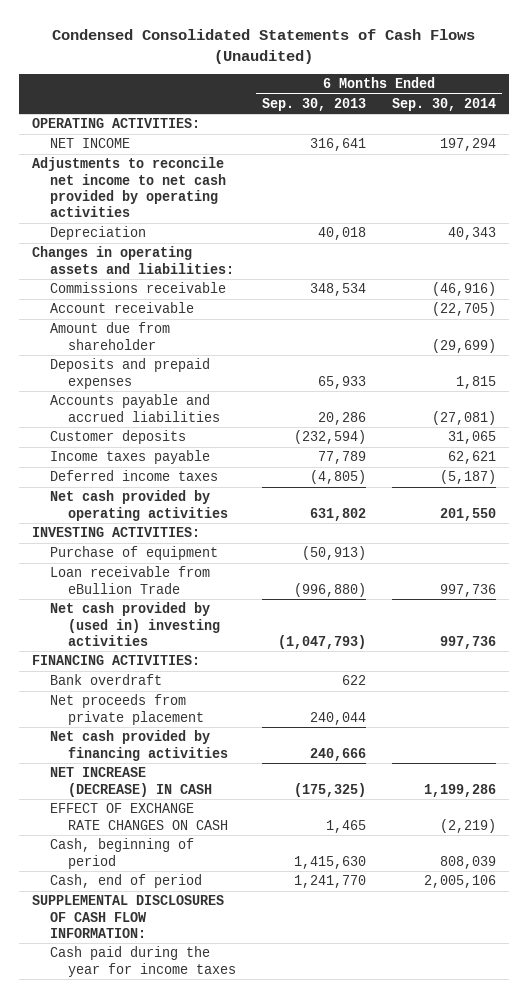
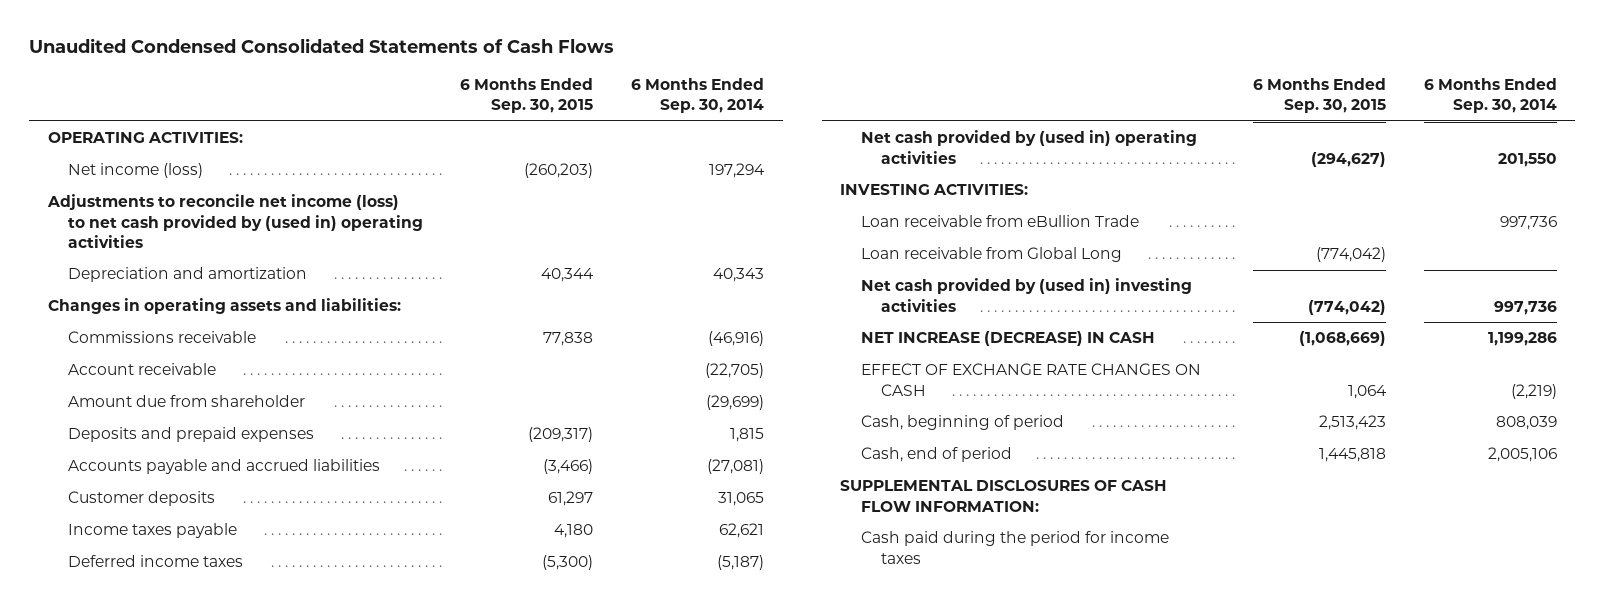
- Condensed Consolidated Statements of Cash Flows (Unaudited)
+ Unaudited Condensed Consolidated Statements of Cash Flows
- | 6 Months Ended Sep. 30, 2013 | 6 Months Ended Sep. 30, 2014
+ | 6 Months Ended Sep. 30, 2015 | 6 Months Ended Sep. 30, 2014
- NET INCOME | 316,641 | 197,294
- Adjustments to reconcile net income to net cash provided by operating activities
- Depreciation | 40,018 | 40,343
+ Net income (loss) | (260,203) | 197,294
+ Adjustments to reconcile net income (loss) to net cash provided by (used in) operating activities
+ Depreciation and amortization | 40,344 | 40,343
- Net cash provided by operating activities | 631,802 | 201,550
+ Net cash provided by (used in) operating activities | (294,627) | 201,550
- Purchase of equipment | (50,913) |
+ Loan receivable from Global Long | (774,042) |
- FINANCING ACTIVITIES:
- Bank overdraft | 622 |
- Net proceeds from private placement | 240,044 |
- Net cash provided by financing activities | 240,666 |
- Cash paid during the year for income taxes
+ Cash paid during the period for income taxes

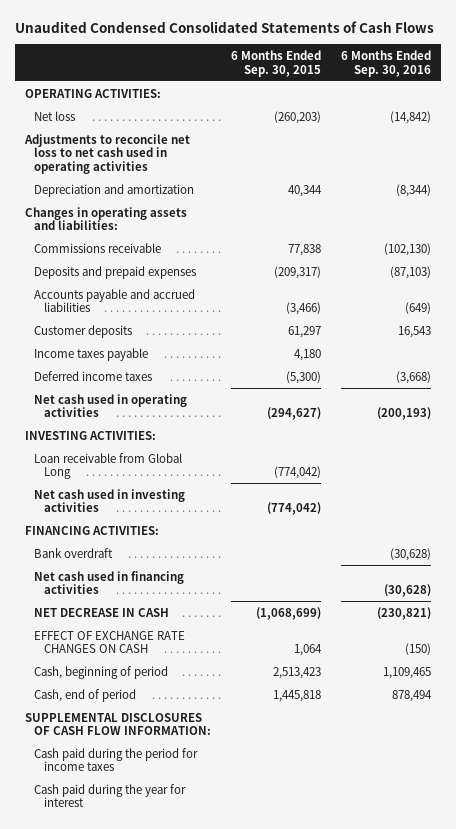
- | 6 Months Ended Sep. 30, 2015 | 6 Months Ended Sep. 30, 2014
+ | 6 Months Ended Sep. 30, 2015 | 6 Months Ended Sep. 30, 2016
- Net income (loss) | (260,203) | 197,294
- Adjustments to reconcile net income (loss) to net cash provided by (used in) operating activities
+ Net loss | (260,203) | (14,842)
+ Adjustments to reconcile net loss to net cash used in operating activities
- Account receivable | | (22,705)
- Amount due from shareholder | | (29,699)
- Net cash provided by (used in) operating activities | (294,627) | 201,550
+ Net cash used in operating activities | (294,627) | (200,193)
- Loan receivable from eBullion Trade | | 997,736
- Net cash provided by (used in) investing activities | (774,042) | 997,736
- NET INCREASE (DECREASE) IN CASH | (1,068,669) | 1,199,286
+ Net cash used in investing activities | (774,042) |
+ FINANCING ACTIVITIES:
+ Bank overdraft | | (30,628)
+ Net cash used in financing activities | | (30,628)
+ NET DECREASE IN CASH | (1,068,699) | (230,821)
+ Cash paid during the year for interest

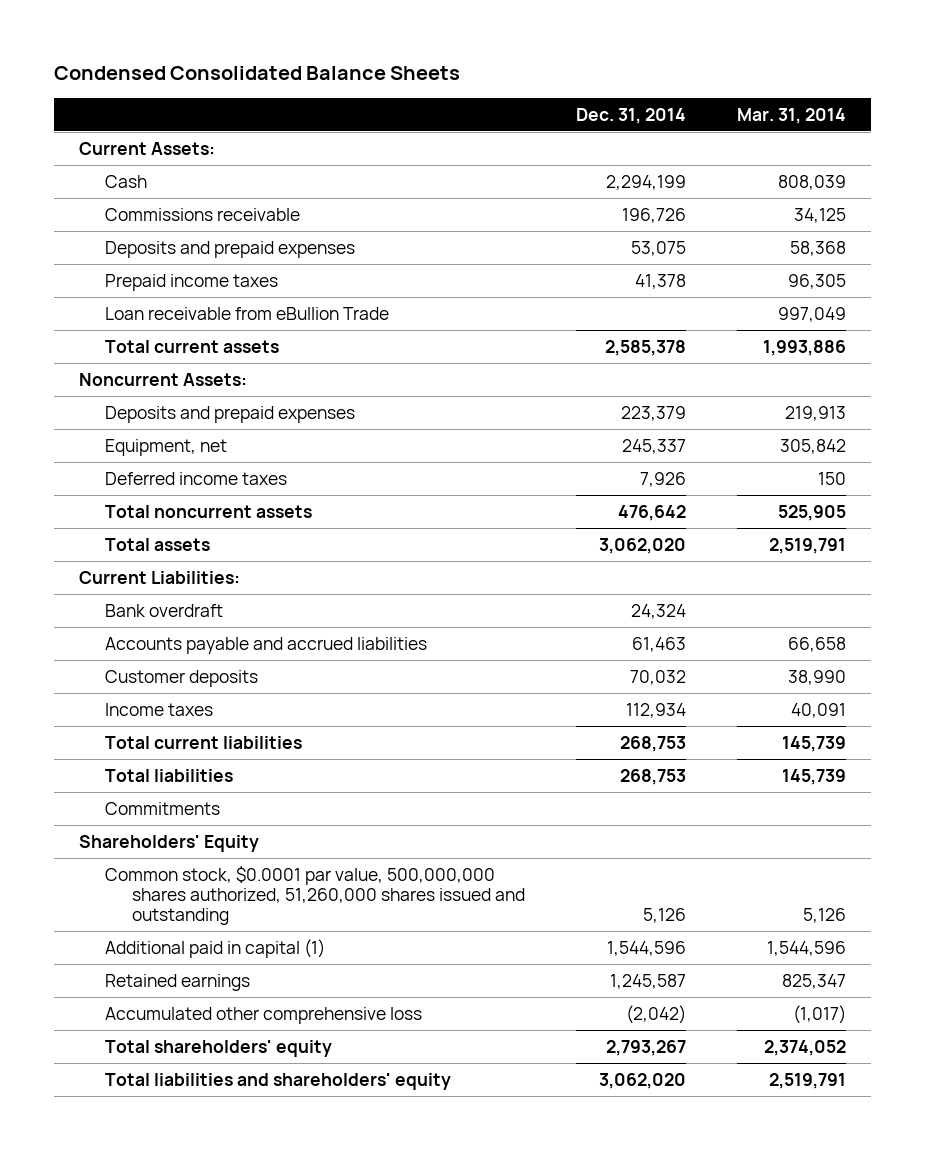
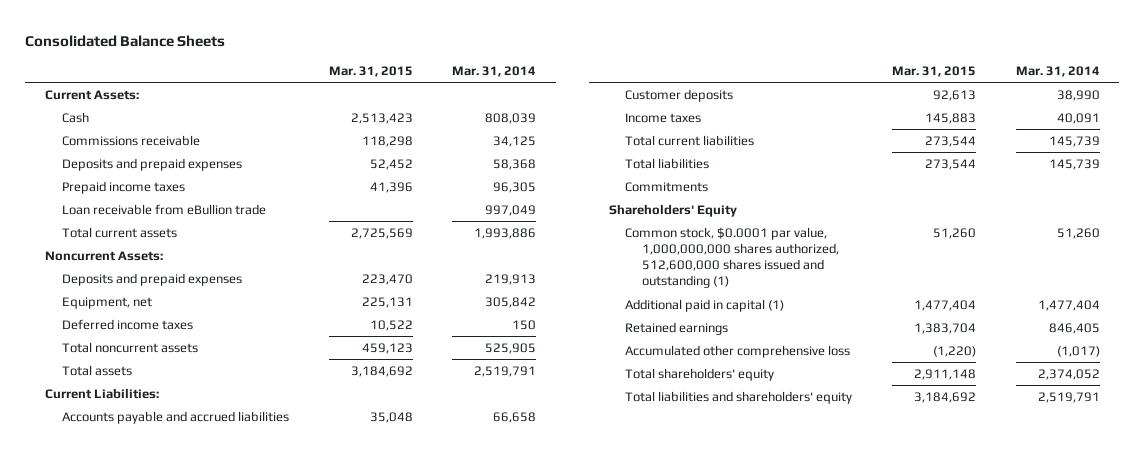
- Condensed Consolidated Balance Sheets
+ Consolidated Balance Sheets
- | Dec. 31, 2014 | Mar. 31, 2014
+ | Mar. 31, 2015 | Mar. 31, 2014
- Loan receivable from eBullion Trade | | 997,049
+ Loan receivable from eBullion trade | | 997,049
- Bank overdraft | 24,324 |
- Common stock, $0.0001 par value, 500,000,000 shares authorized, 51,260,000 shares issued and outstanding | 5,126 | 5,126
- Additional paid in capital (1) | 1,544,596 | 1,544,596
- Retained earnings | 1,245,587 | 825,347
+ Common stock, $0.0001 par value, 1,000,000,000 shares authorized, 512,600,000 shares issued and outstanding (1) | 51,260 | 51,260
+ Additional paid in capital (1) | 1,477,404 | 1,477,404
+ Retained earnings | 1,383,704 | 846,405

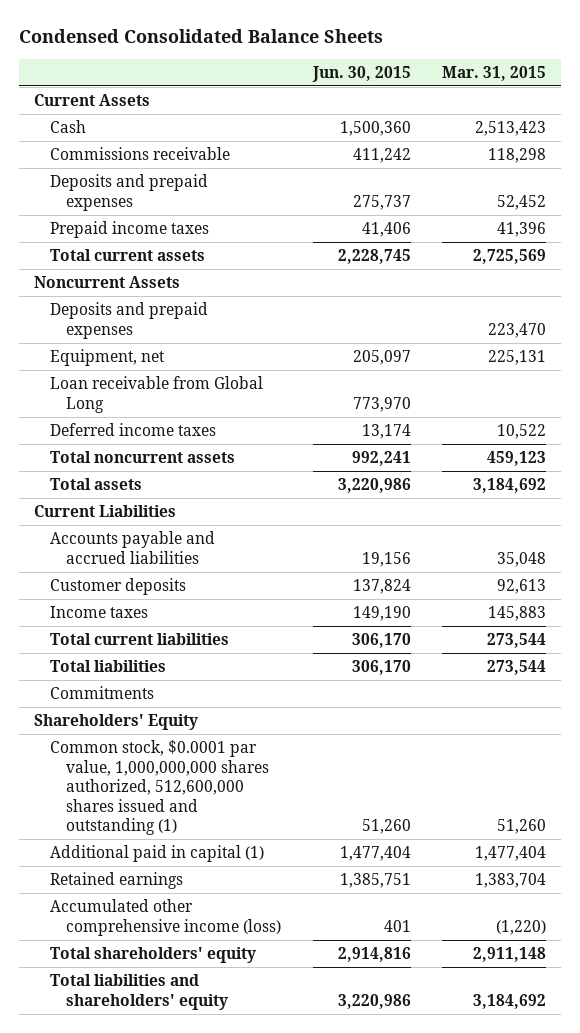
- Consolidated Balance Sheets
+ Condensed Consolidated Balance Sheets
- | Mar. 31, 2015 | Mar. 31, 2014
+ | Jun. 30, 2015 | Mar. 31, 2015
- Current Assets:
+ Current Assets
- Loan receivable from eBullion trade | | 997,049
- Noncurrent Assets:
+ Noncurrent Assets
+ Loan receivable from Global Long | 773,970 |
- Current Liabilities:
+ Current Liabilities
- Accumulated other comprehensive loss | (1,220) | (1,017)
+ Accumulated other comprehensive income (loss) | 401 | (1,220)

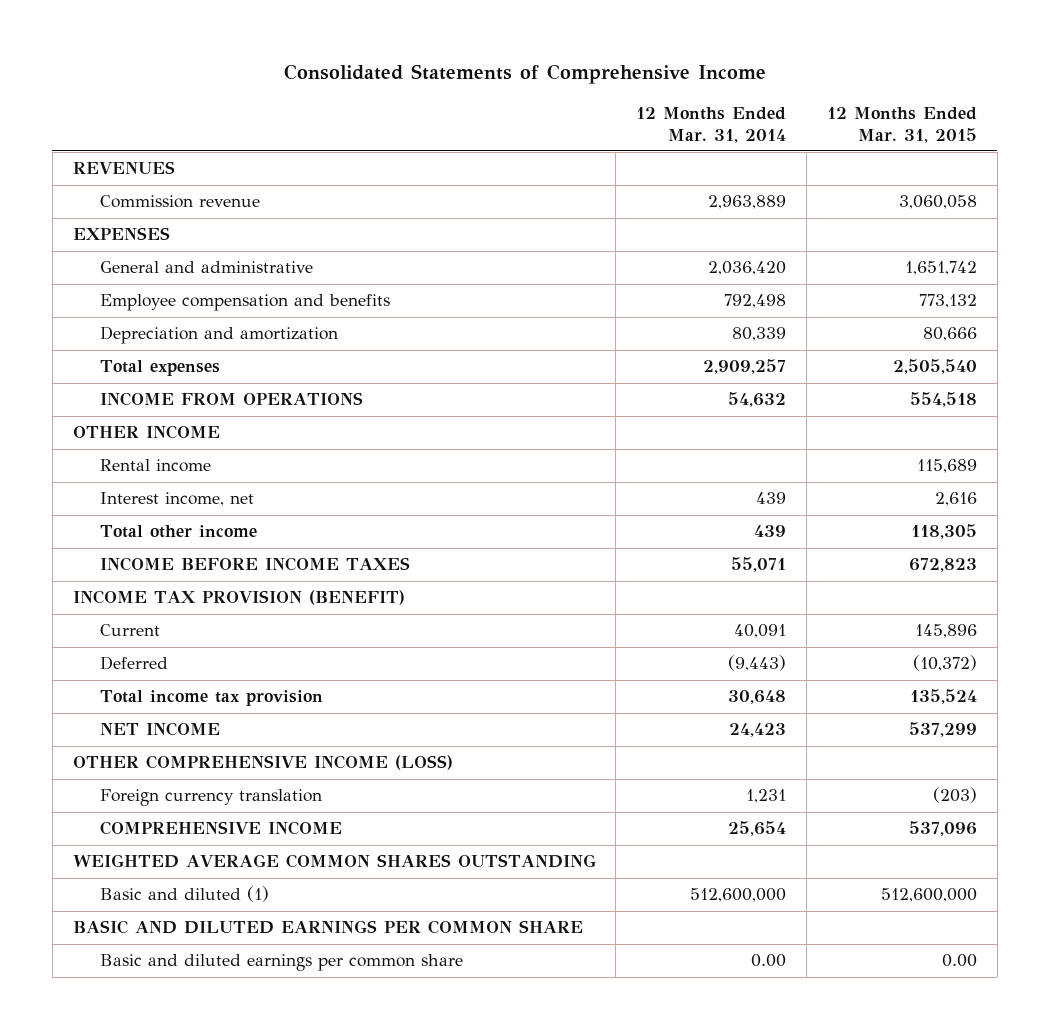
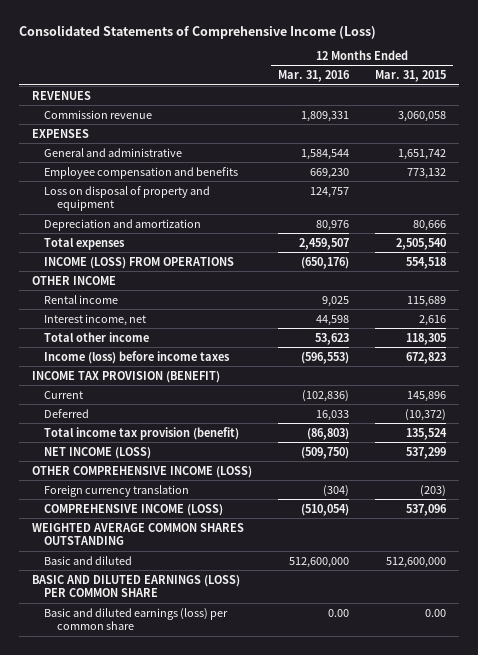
- Consolidated Statements of Comprehensive Income
+ Consolidated Statements of Comprehensive Income (Loss)
- | 12 Months Ended Mar. 31, 2014 | 12 Months Ended Mar. 31, 2015
+ | 12 Months Ended Mar. 31, 2016 | 12 Months Ended Mar. 31, 2015
+ Loss on disposal of property and equipment | 124,757 |
- INCOME FROM OPERATIONS | 54,632 | 554,518
+ INCOME (LOSS) FROM OPERATIONS | (650,176) | 554,518
- INCOME BEFORE INCOME TAXES | 55,071 | 672,823
+ Income (loss) before income taxes | (596,553) | 672,823
- Total income tax provision | 30,648 | 135,524
- NET INCOME | 24,423 | 537,299
+ Total income tax provision (benefit) | (86,803) | 135,524
+ NET INCOME (LOSS) | (509,750) | 537,299
- COMPREHENSIVE INCOME | 25,654 | 537,096
+ COMPREHENSIVE INCOME (LOSS) | (510,054) | 537,096
- Basic and diluted (1) | 512,600,000 | 512,600,000
- BASIC AND DILUTED EARNINGS PER COMMON SHARE
- Basic and diluted earnings per common share | 0.00 | 0.00
+ Basic and diluted | 512,600,000 | 512,600,000
+ BASIC AND DILUTED EARNINGS (LOSS) PER COMMON SHARE
+ Basic and diluted earnings (loss) per common share | 0.00 | 0.00

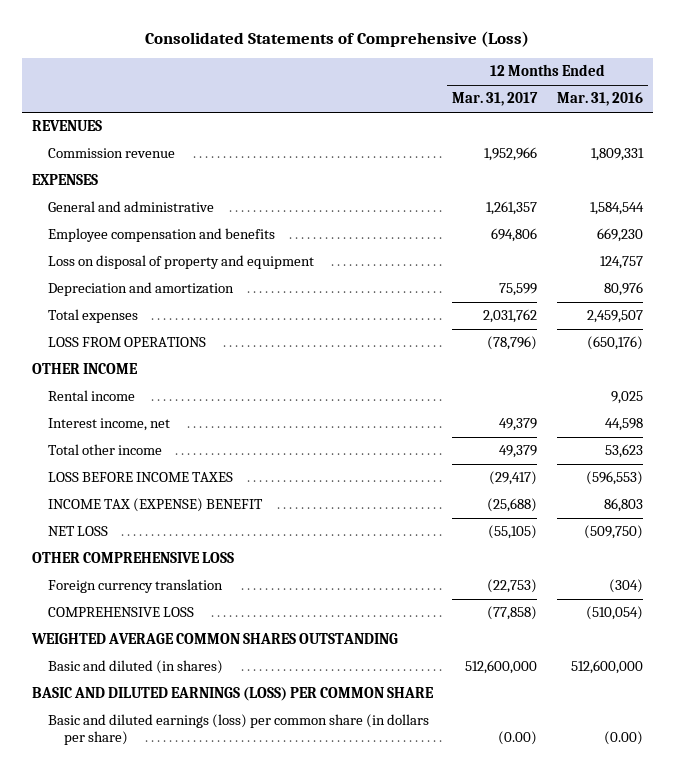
- Consolidated Statements of Comprehensive Income (Loss)
+ Consolidated Statements of Comprehensive (Loss)
- | 12 Months Ended Mar. 31, 2016 | 12 Months Ended Mar. 31, 2015
+ | 12 Months Ended Mar. 31, 2017 | 12 Months Ended Mar. 31, 2016
- INCOME (LOSS) FROM OPERATIONS | (650,176) | 554,518
+ LOSS FROM OPERATIONS | (78,796) | (650,176)
- Income (loss) before income taxes | (596,553) | 672,823
- INCOME TAX PROVISION (BENEFIT)
- Current | (102,836) | 145,896
- Deferred | 16,033 | (10,372)
- Total income tax provision (benefit) | (86,803) | 135,524
- NET INCOME (LOSS) | (509,750) | 537,299
- OTHER COMPREHENSIVE INCOME (LOSS)
+ LOSS BEFORE INCOME TAXES | (29,417) | (596,553)
+ INCOME TAX (EXPENSE) BENEFIT | (25,688) | 86,803
+ NET LOSS | (55,105) | (509,750)
+ OTHER COMPREHENSIVE LOSS
- COMPREHENSIVE INCOME (LOSS) | (510,054) | 537,096
+ COMPREHENSIVE LOSS | (77,858) | (510,054)
- Basic and diluted | 512,600,000 | 512,600,000
+ Basic and diluted (in shares) | 512,600,000 | 512,600,000
- Basic and diluted earnings (loss) per common share | 0.00 | 0.00
+ Basic and diluted earnings (loss) per common share (in dollars per share) | (0.00) | (0.00)

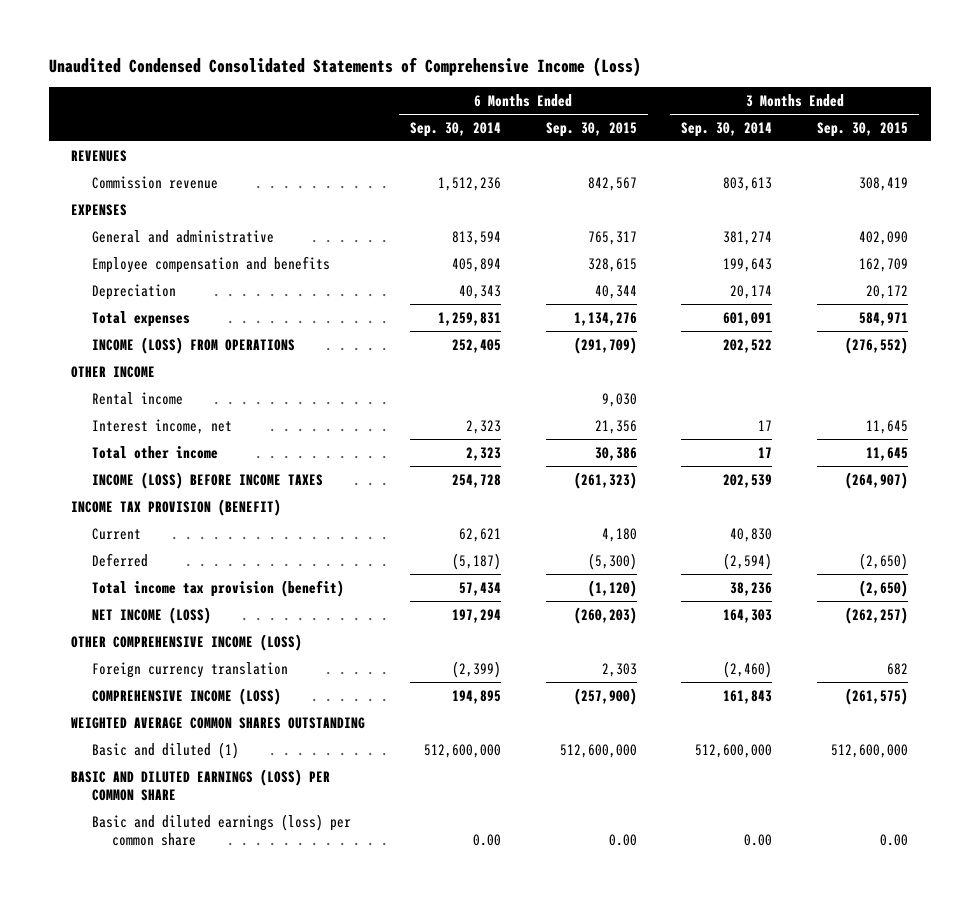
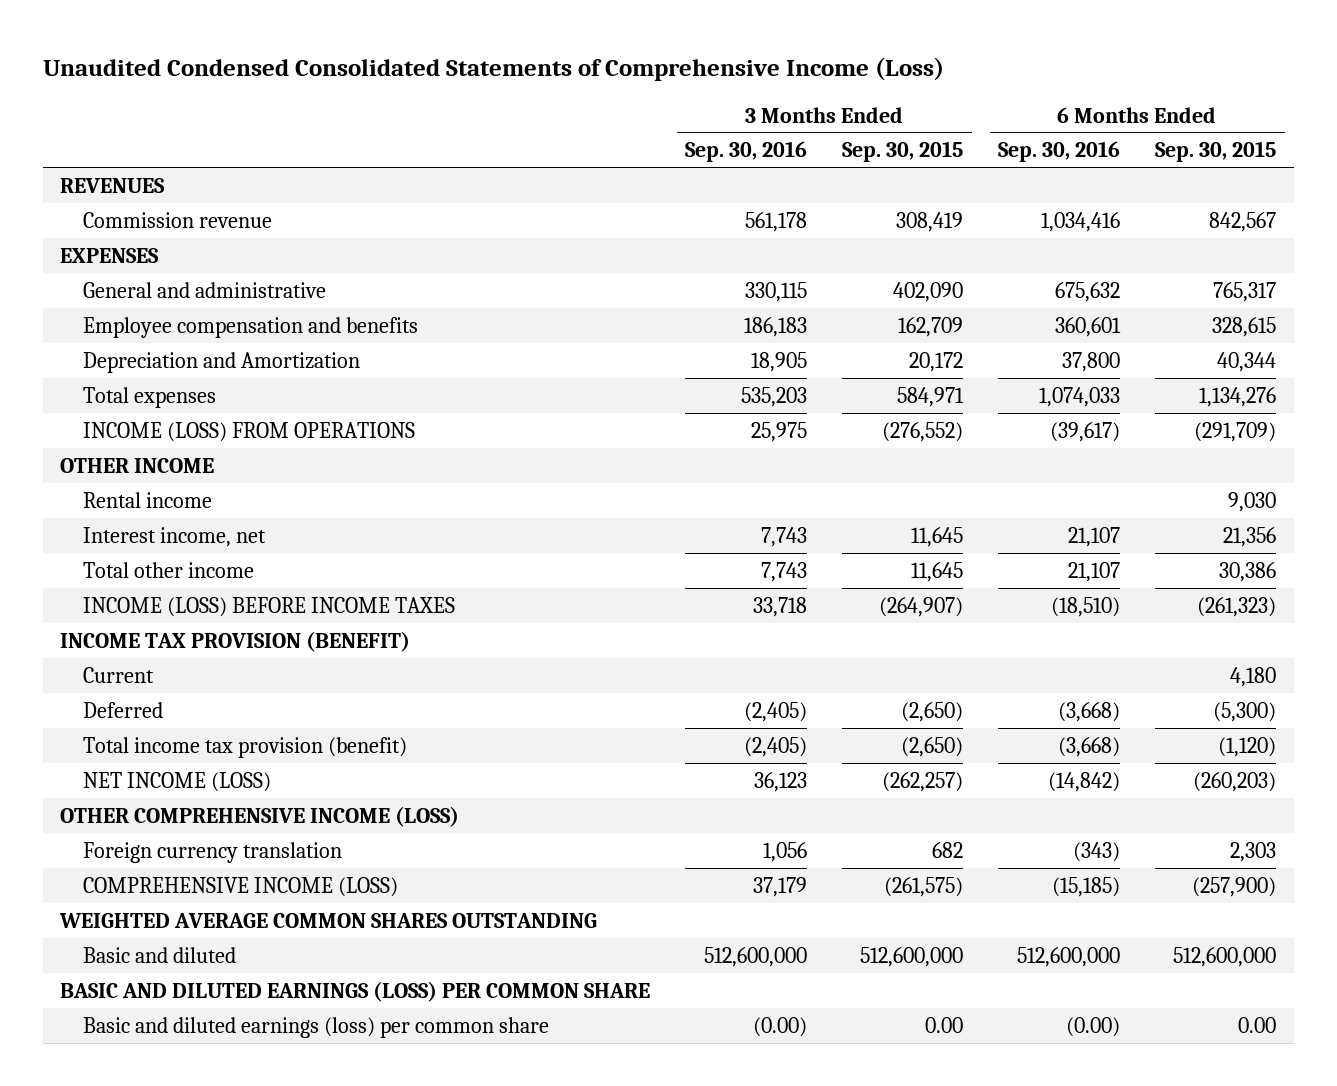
- | 6 Months Ended Sep. 30, 2014 | 6 Months Ended Sep. 30, 2015 | 3 Months Ended Sep. 30, 2014 | 3 Months Ended Sep. 30, 2015
+ | 3 Months Ended Sep. 30, 2016 | 3 Months Ended Sep. 30, 2015 | 6 Months Ended Sep. 30, 2016 | 6 Months Ended Sep. 30, 2015
- Depreciation | 40,343 | 40,344 | 20,174 | 20,172
+ Depreciation and Amortization | 18,905 | 20,172 | 37,800 | 40,344
- Basic and diluted (1) | 512,600,000 | 512,600,000 | 512,600,000 | 512,600,000
+ Basic and diluted | 512,600,000 | 512,600,000 | 512,600,000 | 512,600,000

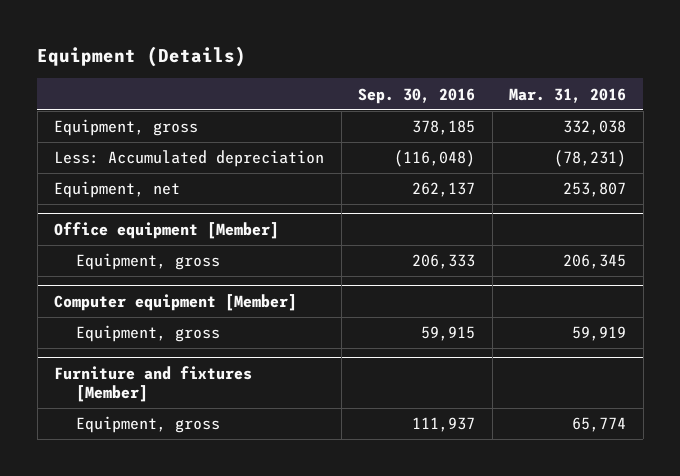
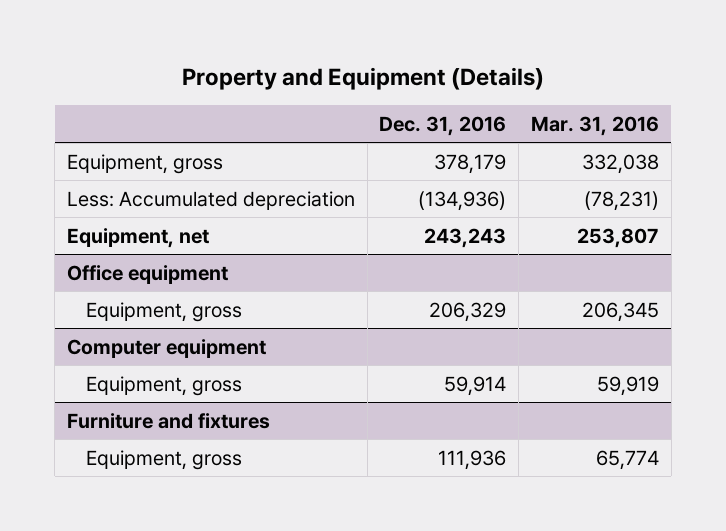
- Equipment (Details)
+ Property and Equipment (Details)
- | Sep. 30, 2016 | Mar. 31, 2016
+ | Dec. 31, 2016 | Mar. 31, 2016
- Office equipment [Member]
+ Office equipment
- Computer equipment [Member]
+ Computer equipment
- Furniture and fixtures [Member]
+ Furniture and fixtures

